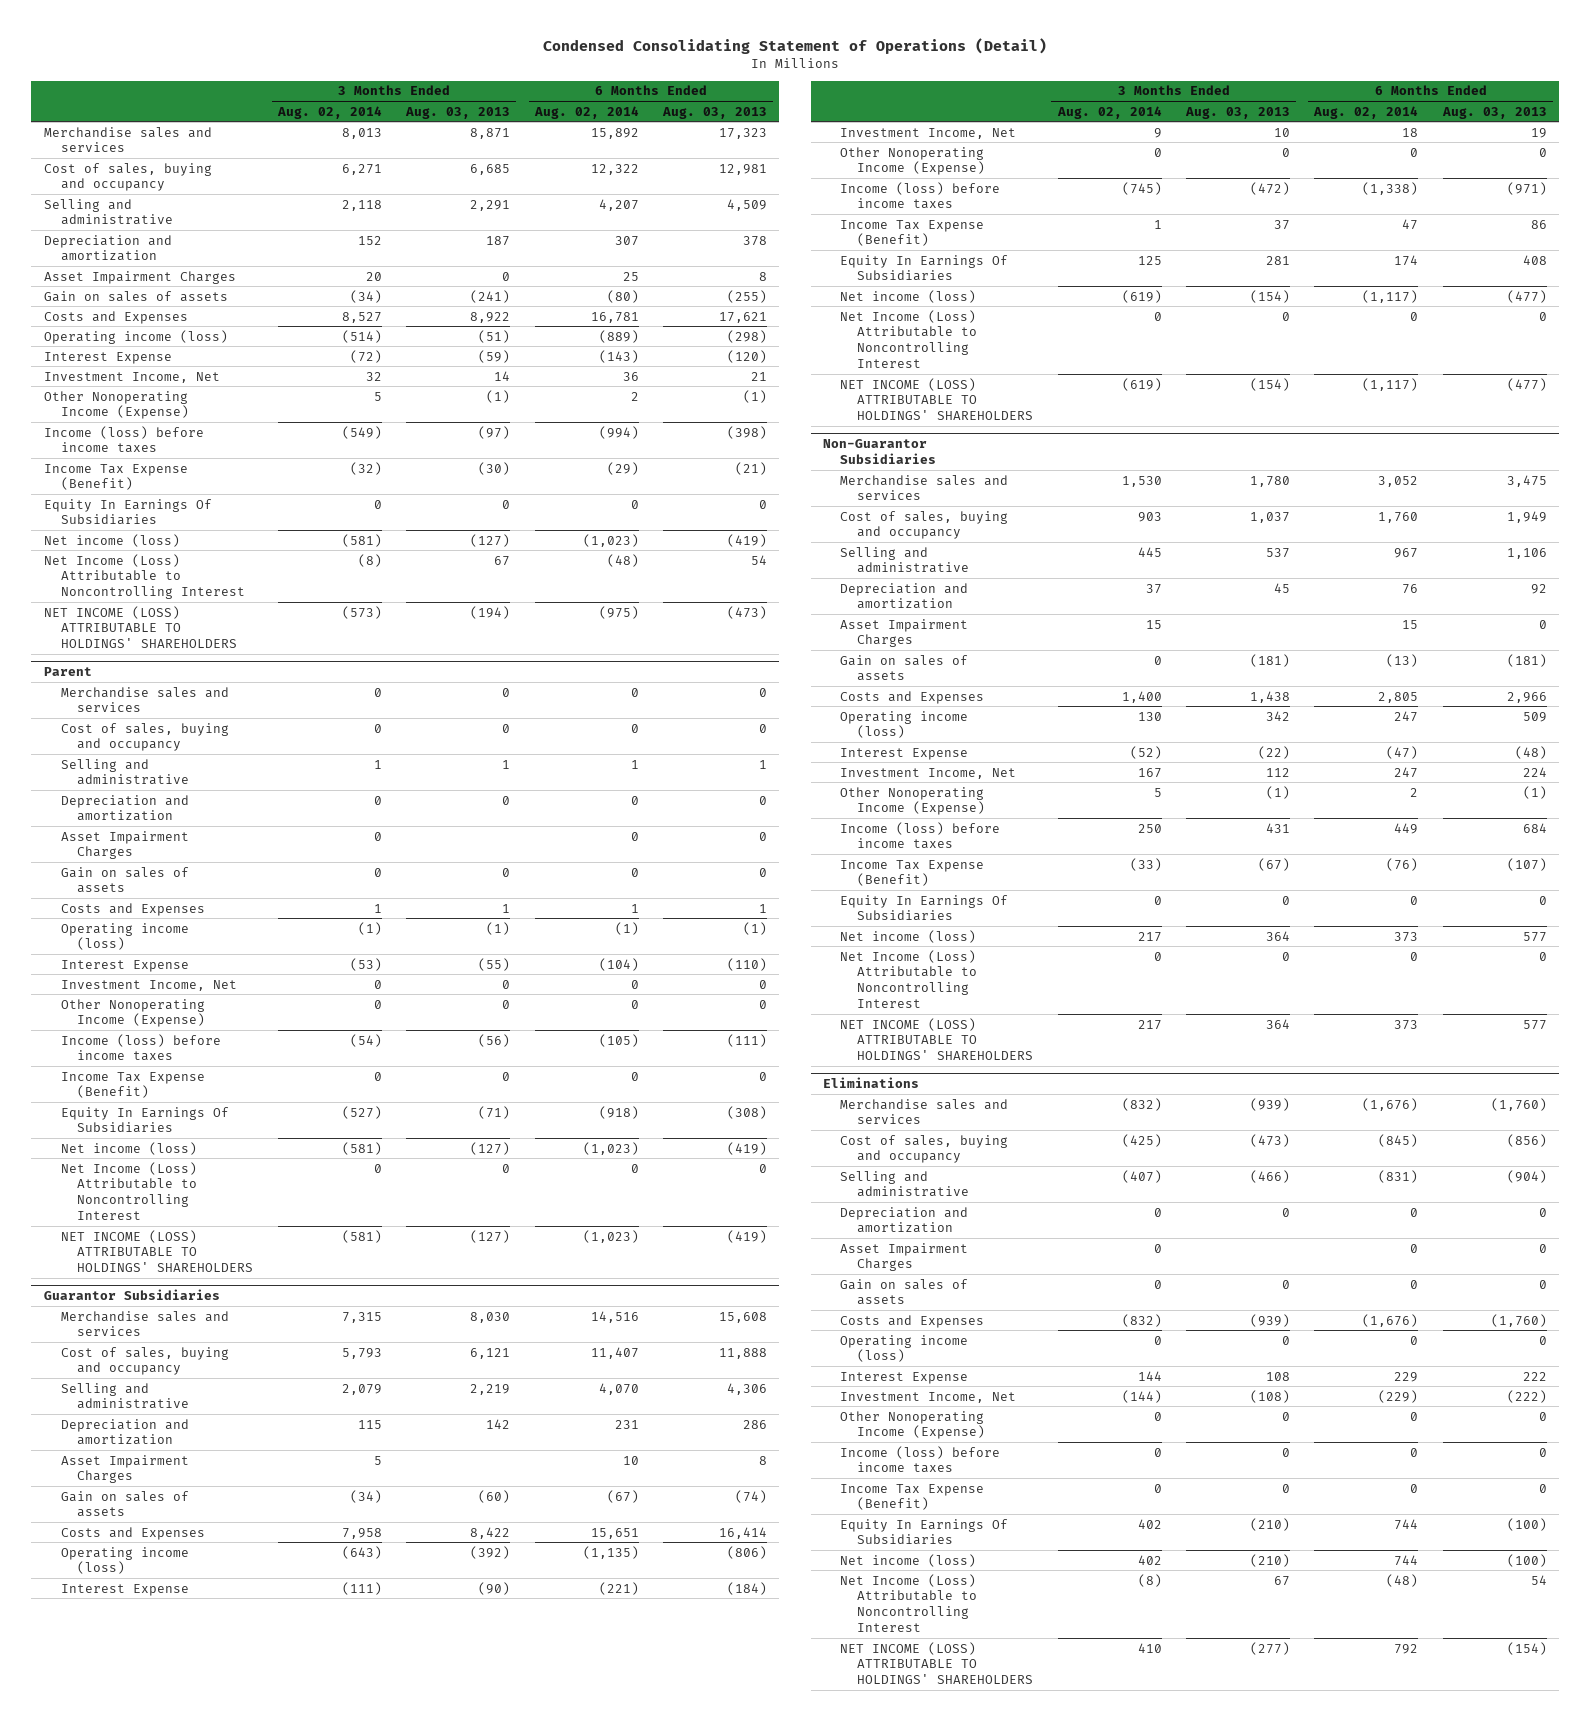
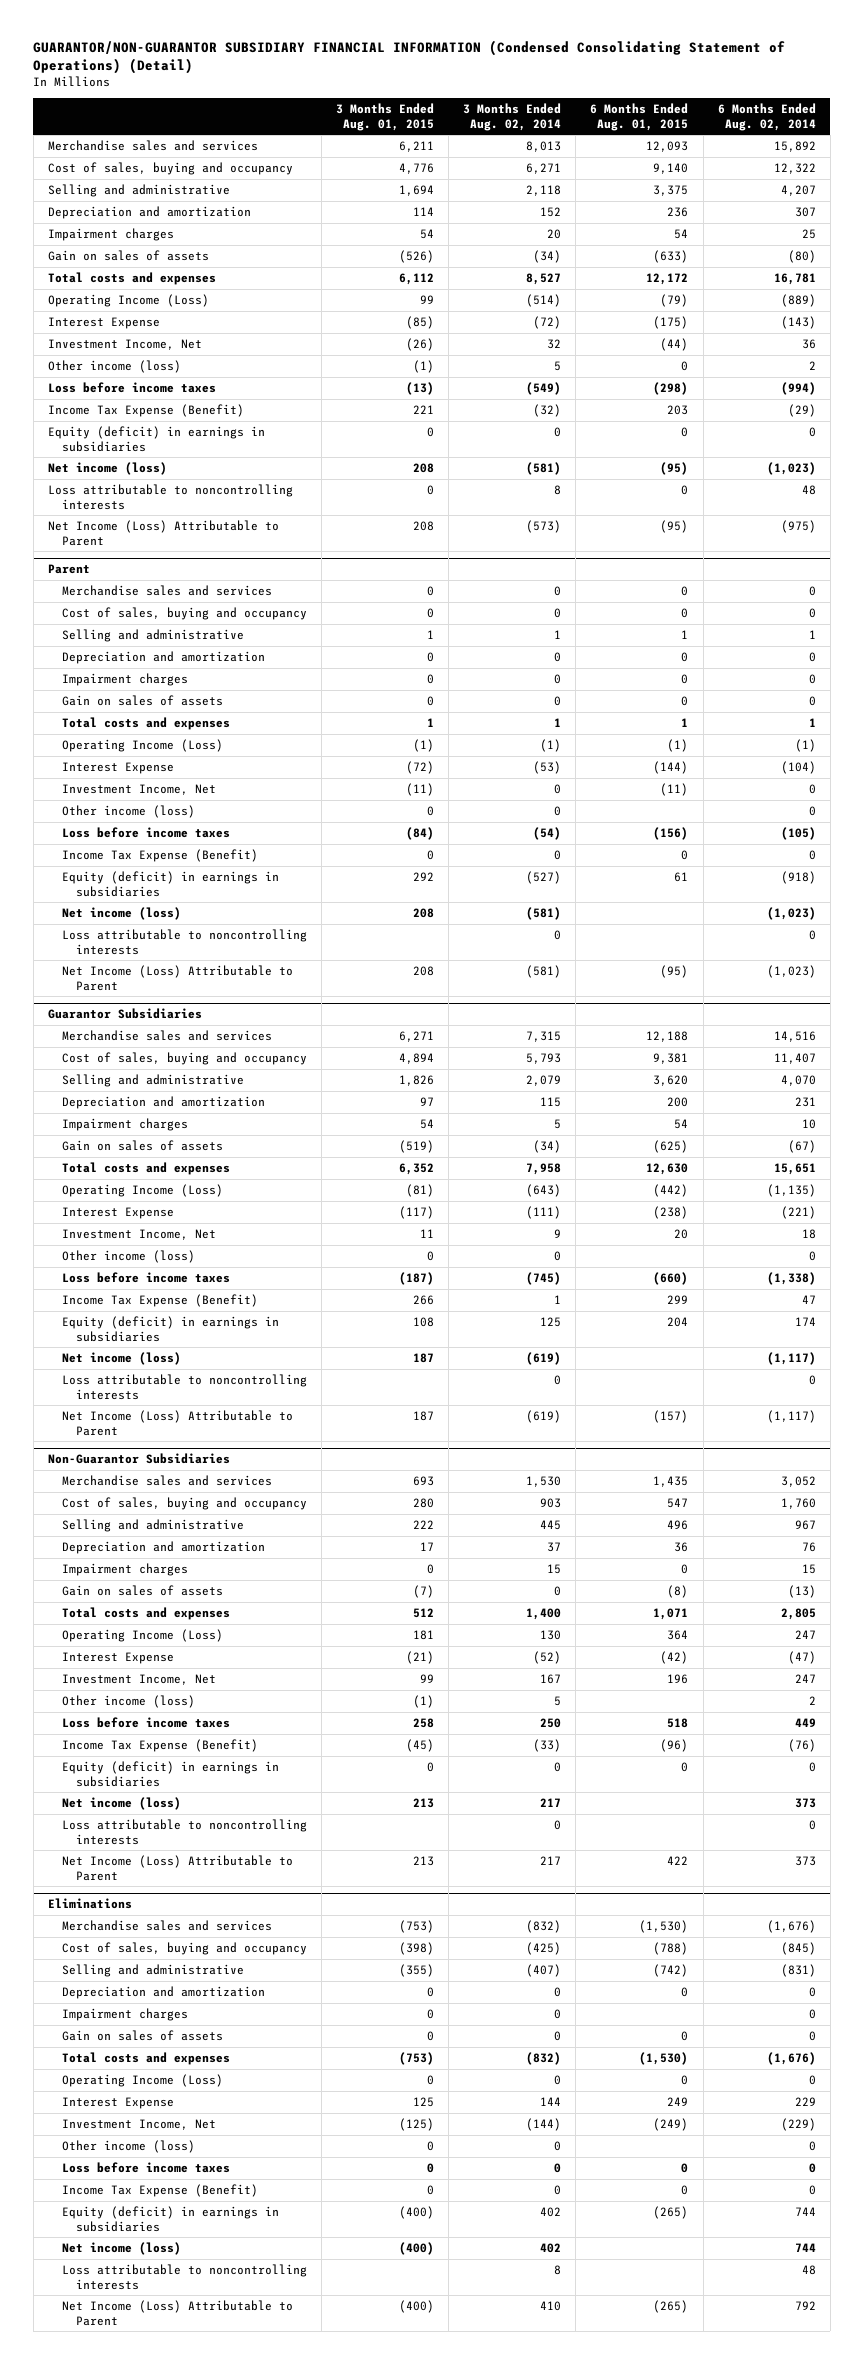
- Condensed Consolidating Statement of Operations (Detail)
+ GUARANTOR/NON-GUARANTOR SUBSIDIARY FINANCIAL INFORMATION (Condensed Consolidating Statement of Operations) (Detail)
- | 3 Months Ended Aug. 02, 2014 | 3 Months Ended Aug. 03, 2013 | 6 Months Ended Aug. 02, 2014 | 6 Months Ended Aug. 03, 2013
+ | 3 Months Ended Aug. 01, 2015 | 3 Months Ended Aug. 02, 2014 | 6 Months Ended Aug. 01, 2015 | 6 Months Ended Aug. 02, 2014
- Asset Impairment Charges | 20 | 0 | 25 | 8
+ Impairment charges | 54 | 20 | 54 | 25
- Costs and Expenses | 8,527 | 8,922 | 16,781 | 17,621
- Operating income (loss) | (514) | (51) | (889) | (298)
+ Total costs and expenses | 6,112 | 8,527 | 12,172 | 16,781
+ Operating Income (Loss) | 99 | (514) | (79) | (889)
- Other Nonoperating Income (Expense) | 5 | (1) | 2 | (1)
- Income (loss) before income taxes | (549) | (97) | (994) | (398)
+ Other income (loss) | (1) | 5 | 0 | 2
+ Loss before income taxes | (13) | (549) | (298) | (994)
- Equity In Earnings Of Subsidiaries | 0 | 0 | 0 | 0
+ Equity (deficit) in earnings in subsidiaries | 0 | 0 | 0 | 0
- Net Income (Loss) Attributable to Noncontrolling Interest | (8) | 67 | (48) | 54
- NET INCOME (LOSS) ATTRIBUTABLE TO HOLDINGS' SHAREHOLDERS | (573) | (194) | (975) | (473)
+ Loss attributable to noncontrolling interests | 0 | 8 | 0 | 48
+ Net Income (Loss) Attributable to Parent | 208 | (573) | (95) | (975)
@ Parent
- Asset Impairment Charges | 0 | | 0 | 0
+ Impairment charges | 0 | 0 | 0 | 0
- Costs and Expenses | 1 | 1 | 1 | 1
- Operating income (loss) | (1) | (1) | (1) | (1)
+ Total costs and expenses | 1 | 1 | 1 | 1
+ Operating Income (Loss) | (1) | (1) | (1) | (1)
- Other Nonoperating Income (Expense) | 0 | 0 | 0 | 0
- Income (loss) before income taxes | (54) | (56) | (105) | (111)
+ Other income (loss) | 0 | 0 | | 0
+ Loss before income taxes | (84) | (54) | (156) | (105)
- Equity In Earnings Of Subsidiaries | (527) | (71) | (918) | (308)
+ Equity (deficit) in earnings in subsidiaries | 292 | (527) | 61 | (918)
- Net Income (Loss) Attributable to Noncontrolling Interest | 0 | 0 | 0 | 0
- NET INCOME (LOSS) ATTRIBUTABLE TO HOLDINGS' SHAREHOLDERS | (581) | (127) | (1,023) | (419)
+ Loss attributable to noncontrolling interests | | 0 | | 0
+ Net Income (Loss) Attributable to Parent | 208 | (581) | (95) | (1,023)
@ Guarantor Subsidiaries
- Asset Impairment Charges | 5 | | 10 | 8
+ Impairment charges | 54 | 5 | 54 | 10
- Costs and Expenses | 7,958 | 8,422 | 15,651 | 16,414
- Operating income (loss) | (643) | (392) | (1,135) | (806)
+ Total costs and expenses | 6,352 | 7,958 | 12,630 | 15,651
+ Operating Income (Loss) | (81) | (643) | (442) | (1,135)
- Other Nonoperating Income (Expense) | 0 | 0 | 0 | 0
- Income (loss) before income taxes | (745) | (472) | (1,338) | (971)
+ Other income (loss) | 0 | 0 | | 0
+ Loss before income taxes | (187) | (745) | (660) | (1,338)
- Equity In Earnings Of Subsidiaries | 125 | 281 | 174 | 408
+ Equity (deficit) in earnings in subsidiaries | 108 | 125 | 204 | 174
- Net Income (Loss) Attributable to Noncontrolling Interest | 0 | 0 | 0 | 0
- NET INCOME (LOSS) ATTRIBUTABLE TO HOLDINGS' SHAREHOLDERS | (619) | (154) | (1,117) | (477)
+ Loss attributable to noncontrolling interests | | 0 | | 0
+ Net Income (Loss) Attributable to Parent | 187 | (619) | (157) | (1,117)
@ Non-Guarantor Subsidiaries
- Asset Impairment Charges | 15 | | 15 | 0
+ Impairment charges | 0 | 15 | 0 | 15
- Costs and Expenses | 1,400 | 1,438 | 2,805 | 2,966
- Operating income (loss) | 130 | 342 | 247 | 509
+ Total costs and expenses | 512 | 1,400 | 1,071 | 2,805
+ Operating Income (Loss) | 181 | 130 | 364 | 247
- Other Nonoperating Income (Expense) | 5 | (1) | 2 | (1)
- Income (loss) before income taxes | 250 | 431 | 449 | 684
+ Other income (loss) | (1) | 5 | | 2
+ Loss before income taxes | 258 | 250 | 518 | 449
- Equity In Earnings Of Subsidiaries | 0 | 0 | 0 | 0
+ Equity (deficit) in earnings in subsidiaries | 0 | 0 | 0 | 0
- Net Income (Loss) Attributable to Noncontrolling Interest | 0 | 0 | 0 | 0
- NET INCOME (LOSS) ATTRIBUTABLE TO HOLDINGS' SHAREHOLDERS | 217 | 364 | 373 | 577
+ Loss attributable to noncontrolling interests | | 0 | | 0
+ Net Income (Loss) Attributable to Parent | 213 | 217 | 422 | 373
@ Eliminations
- Asset Impairment Charges | 0 | | 0 | 0
+ Impairment charges | 0 | 0 | | 0
- Costs and Expenses | (832) | (939) | (1,676) | (1,760)
- Operating income (loss) | 0 | 0 | 0 | 0
+ Total costs and expenses | (753) | (832) | (1,530) | (1,676)
+ Operating Income (Loss) | 0 | 0 | 0 | 0
- Other Nonoperating Income (Expense) | 0 | 0 | 0 | 0
- Income (loss) before income taxes | 0 | 0 | 0 | 0
+ Other income (loss) | 0 | 0 | | 0
+ Loss before income taxes | 0 | 0 | 0 | 0
- Equity In Earnings Of Subsidiaries | 402 | (210) | 744 | (100)
+ Equity (deficit) in earnings in subsidiaries | (400) | 402 | (265) | 744
- Net Income (Loss) Attributable to Noncontrolling Interest | (8) | 67 | (48) | 54
- NET INCOME (LOSS) ATTRIBUTABLE TO HOLDINGS' SHAREHOLDERS | 410 | (277) | 792 | (154)
+ Loss attributable to noncontrolling interests | | 8 | | 48
+ Net Income (Loss) Attributable to Parent | (400) | 410 | (265) | 792

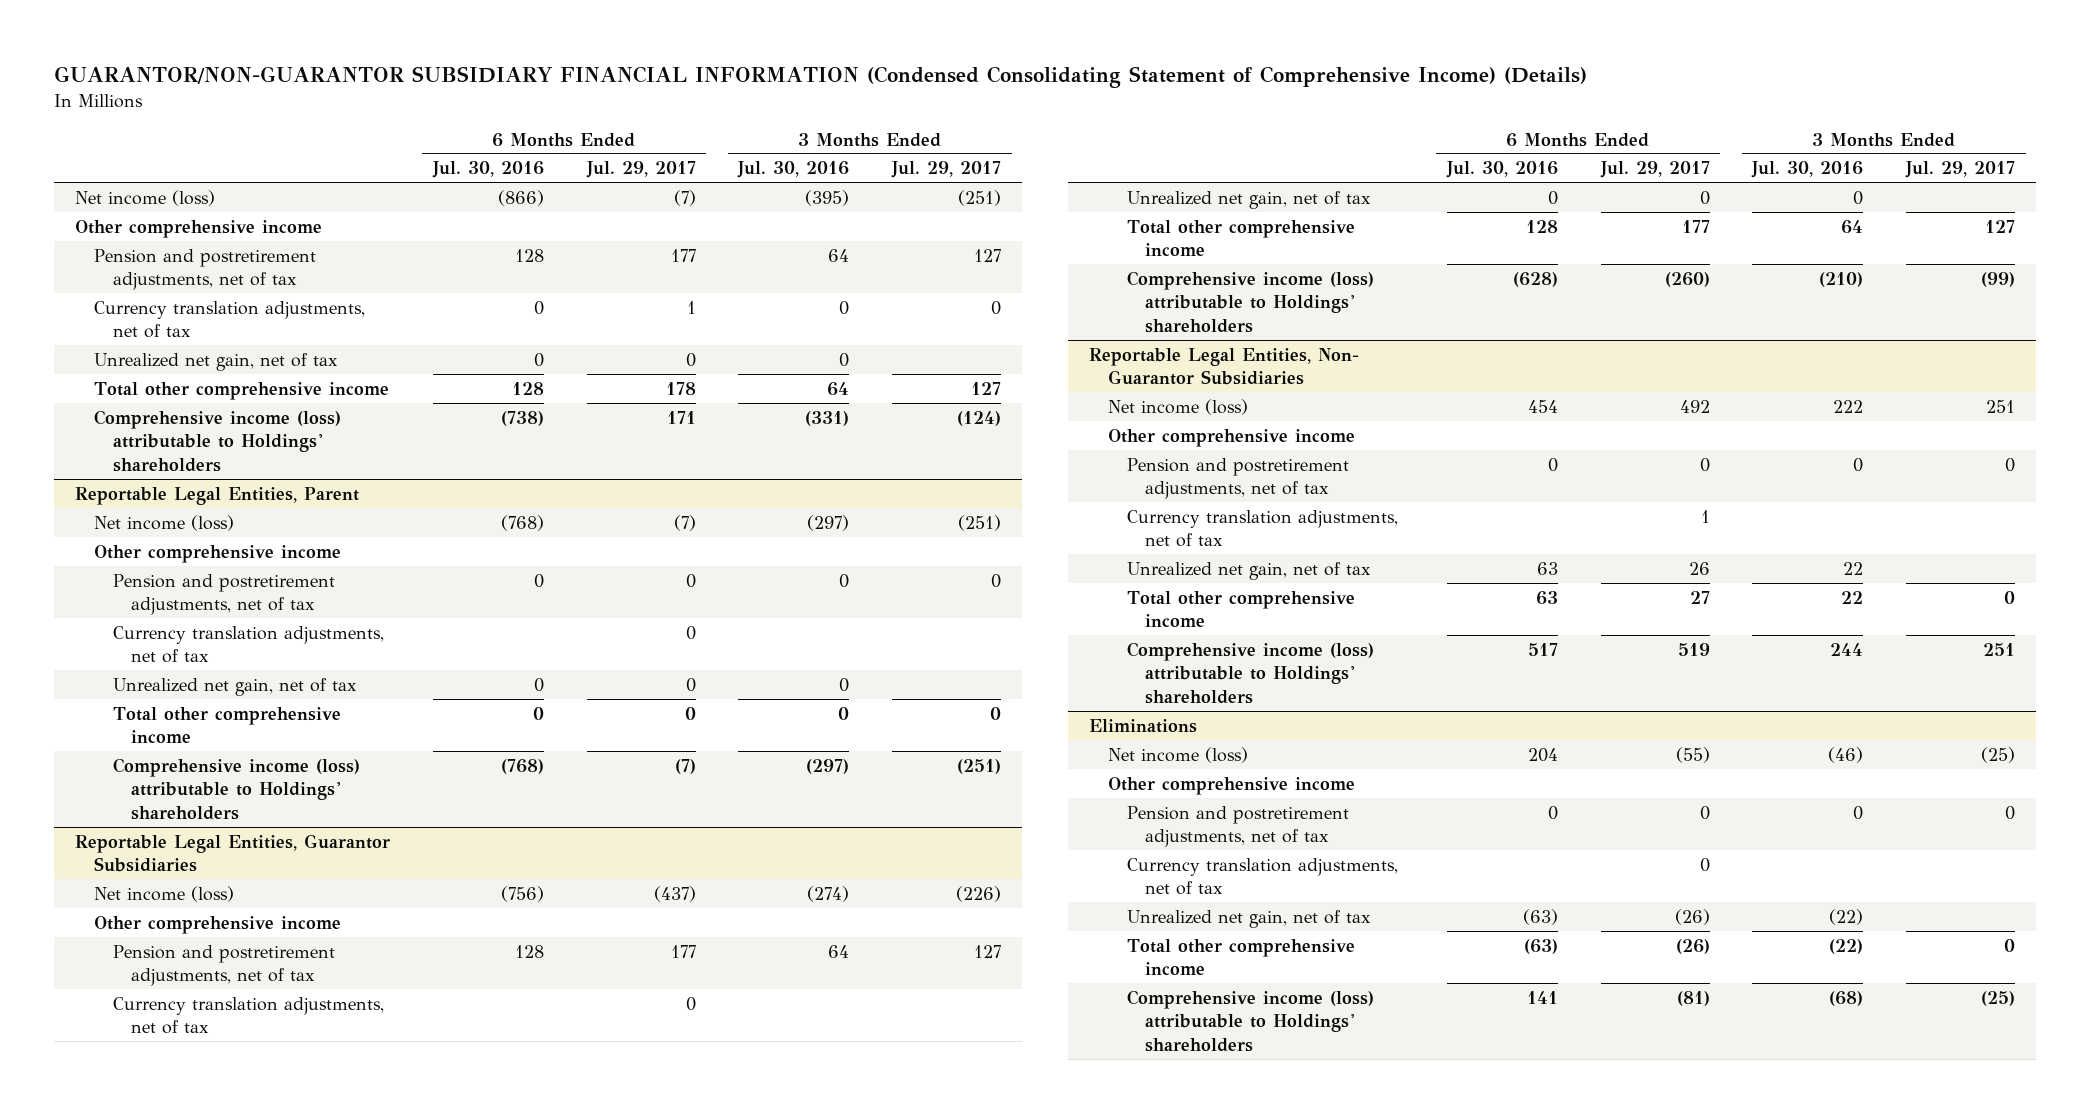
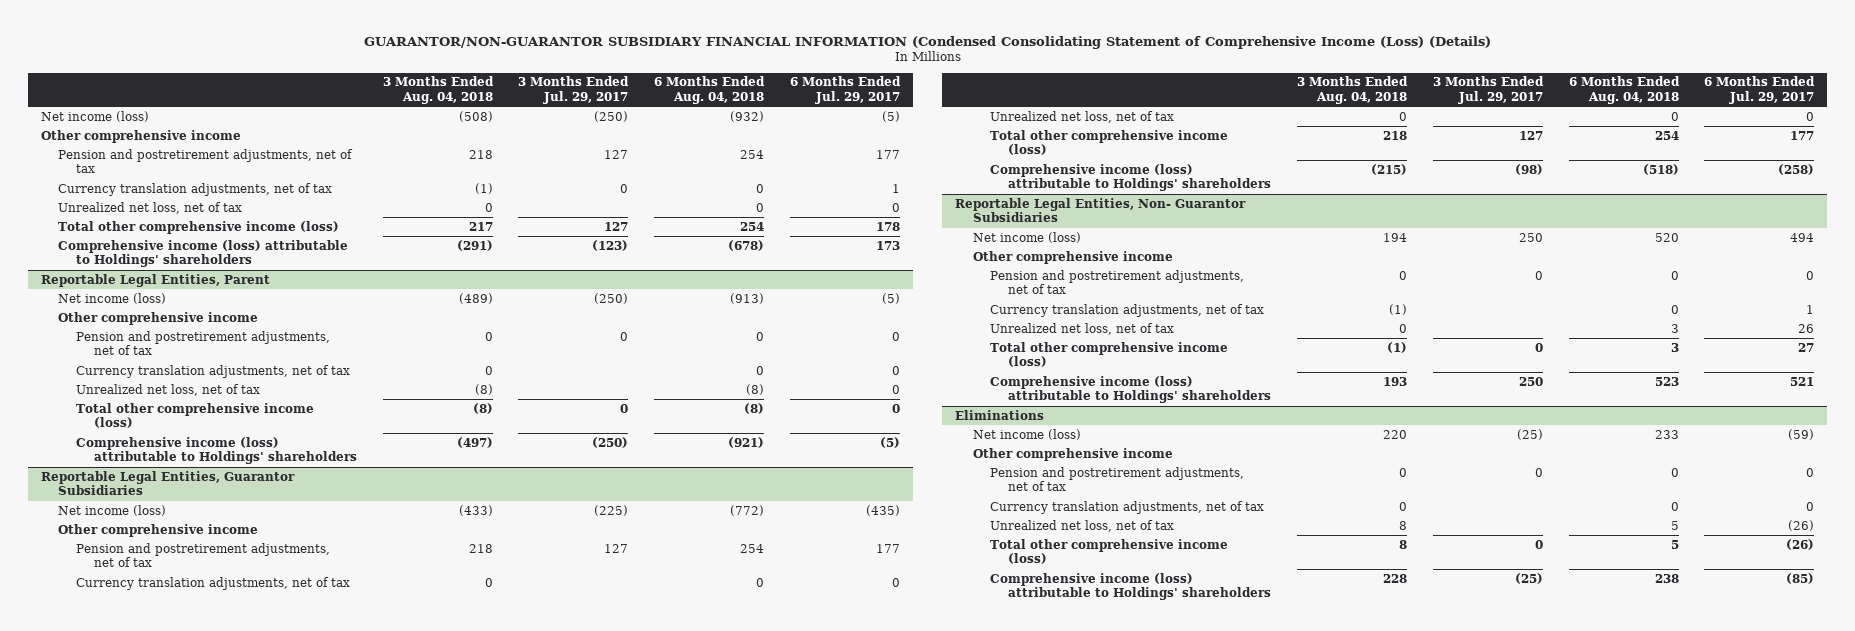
- GUARANTOR/NON-GUARANTOR SUBSIDIARY FINANCIAL INFORMATION (Condensed Consolidating Statement of Comprehensive Income) (Details)
+ GUARANTOR/NON-GUARANTOR SUBSIDIARY FINANCIAL INFORMATION (Condensed Consolidating Statement of Comprehensive Income (Loss) (Details)
- | 6 Months Ended Jul. 30, 2016 | 6 Months Ended Jul. 29, 2017 | 3 Months Ended Jul. 30, 2016 | 3 Months Ended Jul. 29, 2017
+ | 3 Months Ended Aug. 04, 2018 | 3 Months Ended Jul. 29, 2017 | 6 Months Ended Aug. 04, 2018 | 6 Months Ended Jul. 29, 2017
- Net income (loss) | (866) | (7) | (395) | (251)
+ Net income (loss) | (508) | (250) | (932) | (5)
- Unrealized net gain, net of tax | 0 | 0 | 0 |
- Total other comprehensive income | 128 | 178 | 64 | 127
- Comprehensive income (loss) attributable to Holdings' shareholders | (738) | 171 | (331) | (124)
+ Unrealized net loss, net of tax | 0 | | 0 | 0
+ Total other comprehensive income (loss) | 217 | 127 | 254 | 178
+ Comprehensive income (loss) attributable to Holdings' shareholders | (291) | (123) | (678) | 173
@ Reportable Legal Entities, Parent
- Net income (loss) | (768) | (7) | (297) | (251)
+ Net income (loss) | (489) | (250) | (913) | (5)
- Unrealized net gain, net of tax | 0 | 0 | 0 |
- Total other comprehensive income | 0 | 0 | 0 | 0
- Comprehensive income (loss) attributable to Holdings' shareholders | (768) | (7) | (297) | (251)
+ Unrealized net loss, net of tax | (8) | | (8) | 0
+ Total other comprehensive income (loss) | (8) | 0 | (8) | 0
+ Comprehensive income (loss) attributable to Holdings' shareholders | (497) | (250) | (921) | (5)
@ Reportable Legal Entities, Guarantor Subsidiaries
- Net income (loss) | (756) | (437) | (274) | (226)
+ Net income (loss) | (433) | (225) | (772) | (435)
- Unrealized net gain, net of tax | 0 | 0 | 0 |
- Total other comprehensive income | 128 | 177 | 64 | 127
- Comprehensive income (loss) attributable to Holdings' shareholders | (628) | (260) | (210) | (99)
+ Unrealized net loss, net of tax | 0 | | 0 | 0
+ Total other comprehensive income (loss) | 218 | 127 | 254 | 177
+ Comprehensive income (loss) attributable to Holdings' shareholders | (215) | (98) | (518) | (258)
@ Reportable Legal Entities, Non- Guarantor Subsidiaries
- Net income (loss) | 454 | 492 | 222 | 251
+ Net income (loss) | 194 | 250 | 520 | 494
- Unrealized net gain, net of tax | 63 | 26 | 22 |
- Total other comprehensive income | 63 | 27 | 22 | 0
- Comprehensive income (loss) attributable to Holdings' shareholders | 517 | 519 | 244 | 251
+ Unrealized net loss, net of tax | 0 | | 3 | 26
+ Total other comprehensive income (loss) | (1) | 0 | 3 | 27
+ Comprehensive income (loss) attributable to Holdings' shareholders | 193 | 250 | 523 | 521
@ Eliminations
- Net income (loss) | 204 | (55) | (46) | (25)
+ Net income (loss) | 220 | (25) | 233 | (59)
- Unrealized net gain, net of tax | (63) | (26) | (22) |
- Total other comprehensive income | (63) | (26) | (22) | 0
- Comprehensive income (loss) attributable to Holdings' shareholders | 141 | (81) | (68) | (25)
+ Unrealized net loss, net of tax | 8 | | 5 | (26)
+ Total other comprehensive income (loss) | 8 | 0 | 5 | (26)
+ Comprehensive income (loss) attributable to Holdings' shareholders | 228 | (25) | 238 | (85)

